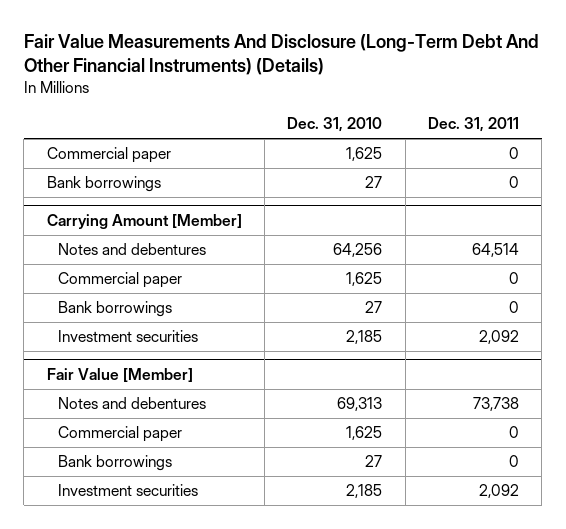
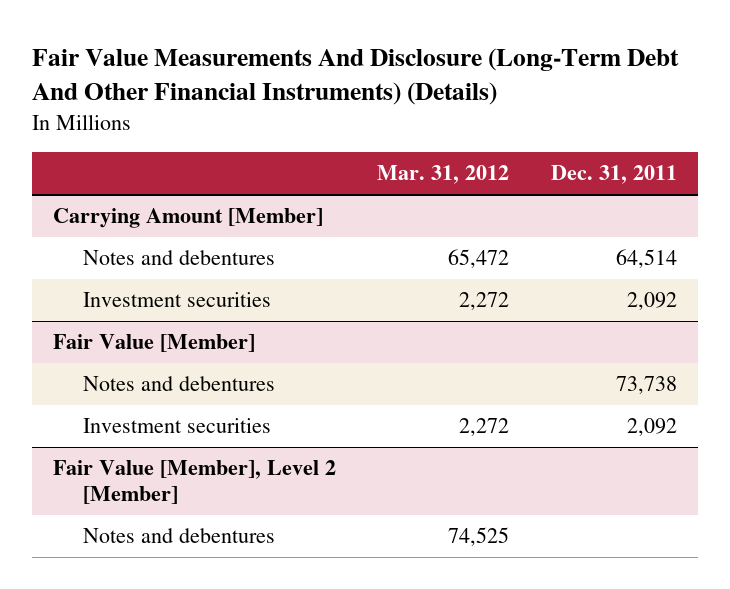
- | Dec. 31, 2010 | Dec. 31, 2011
+ | Mar. 31, 2012 | Dec. 31, 2011
- Commercial paper | 1,625 | 0
- Bank borrowings | 27 | 0
@ Carrying Amount [Member]
- Commercial paper | 1,625 | 0
- Bank borrowings | 27 | 0
@ Fair Value [Member]
- Commercial paper | 1,625 | 0
- Bank borrowings | 27 | 0
+ Fair Value [Member], Level 2 [Member]
+ Notes and debentures | 74,525 |

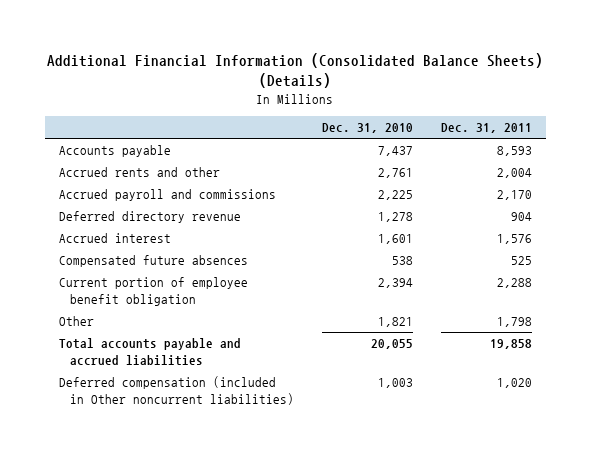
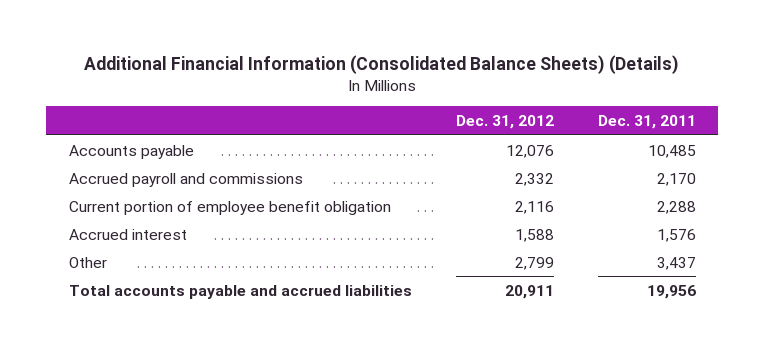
- | Dec. 31, 2010 | Dec. 31, 2011
+ | Dec. 31, 2012 | Dec. 31, 2011
- Accounts payable | 7,437 | 8,593
- Accrued rents and other | 2,761 | 2,004
+ Accounts payable | 12,076 | 10,485
- Deferred directory revenue | 1,278 | 904
- Compensated future absences | 538 | 525
- Other | 1,821 | 1,798
- Total accounts payable and accrued liabilities | 20,055 | 19,858
- Deferred compensation (included in Other noncurrent liabilities) | 1,003 | 1,020
moved down: Accrued interest | 1,588 | 1,576
+ Other | 2,799 | 3,437
+ Total accounts payable and accrued liabilities | 20,911 | 19,956

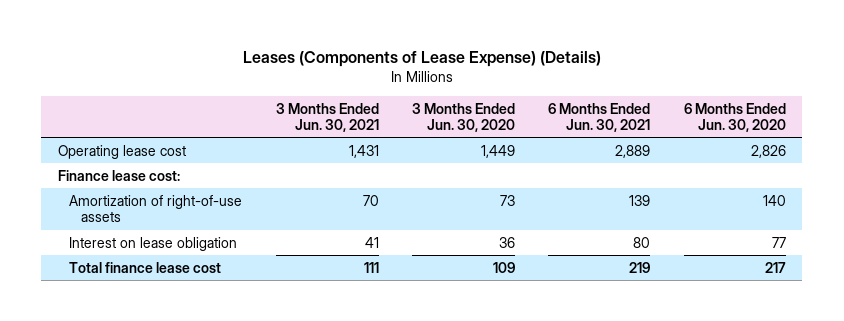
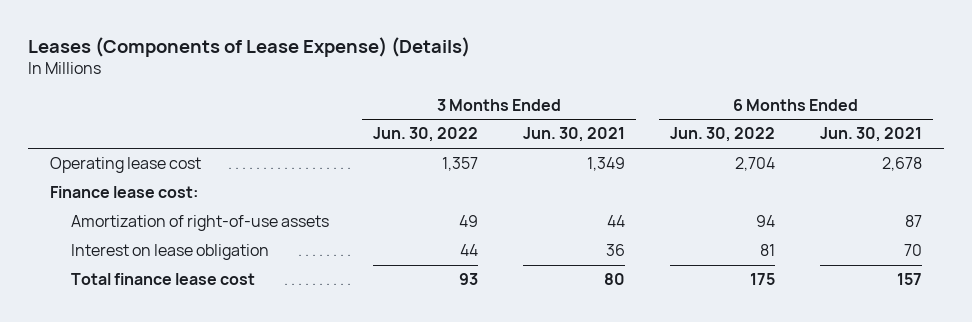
- | 3 Months Ended Jun. 30, 2021 | 3 Months Ended Jun. 30, 2020 | 6 Months Ended Jun. 30, 2021 | 6 Months Ended Jun. 30, 2020
+ | 3 Months Ended Jun. 30, 2022 | 3 Months Ended Jun. 30, 2021 | 6 Months Ended Jun. 30, 2022 | 6 Months Ended Jun. 30, 2021
- Operating lease cost | 1,431 | 1,449 | 2,889 | 2,826
+ Operating lease cost | 1,357 | 1,349 | 2,704 | 2,678
- Amortization of right-of-use assets | 70 | 73 | 139 | 140
- Interest on lease obligation | 41 | 36 | 80 | 77
- Total finance lease cost | 111 | 109 | 219 | 217
+ Amortization of right-of-use assets | 49 | 44 | 94 | 87
+ Interest on lease obligation | 44 | 36 | 81 | 70
+ Total finance lease cost | 93 | 80 | 175 | 157

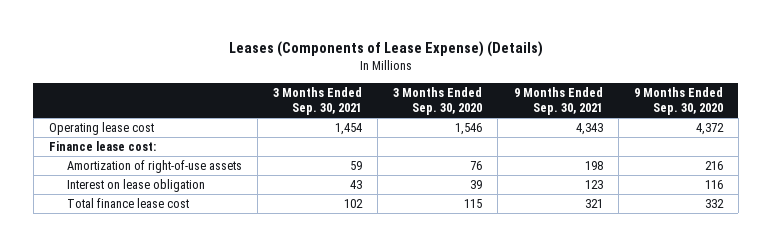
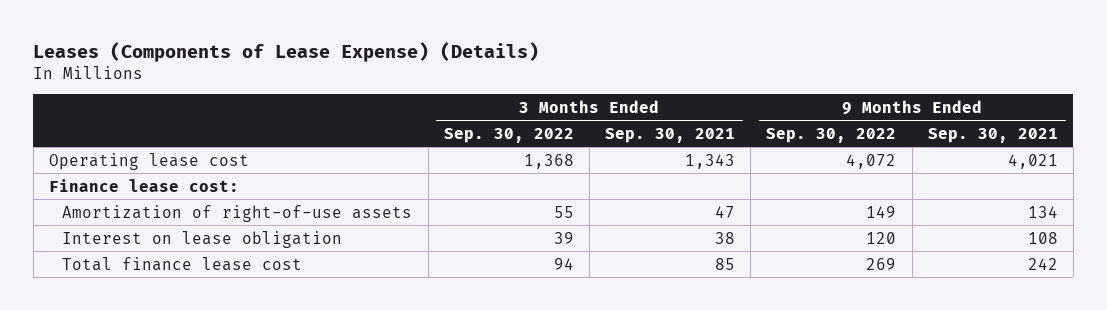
- | 3 Months Ended Sep. 30, 2021 | 3 Months Ended Sep. 30, 2020 | 9 Months Ended Sep. 30, 2021 | 9 Months Ended Sep. 30, 2020
+ | 3 Months Ended Sep. 30, 2022 | 3 Months Ended Sep. 30, 2021 | 9 Months Ended Sep. 30, 2022 | 9 Months Ended Sep. 30, 2021
- Operating lease cost | 1,454 | 1,546 | 4,343 | 4,372
+ Operating lease cost | 1,368 | 1,343 | 4,072 | 4,021
- Amortization of right-of-use assets | 59 | 76 | 198 | 216
- Interest on lease obligation | 43 | 39 | 123 | 116
- Total finance lease cost | 102 | 115 | 321 | 332
+ Amortization of right-of-use assets | 55 | 47 | 149 | 134
+ Interest on lease obligation | 39 | 38 | 120 | 108
+ Total finance lease cost | 94 | 85 | 269 | 242

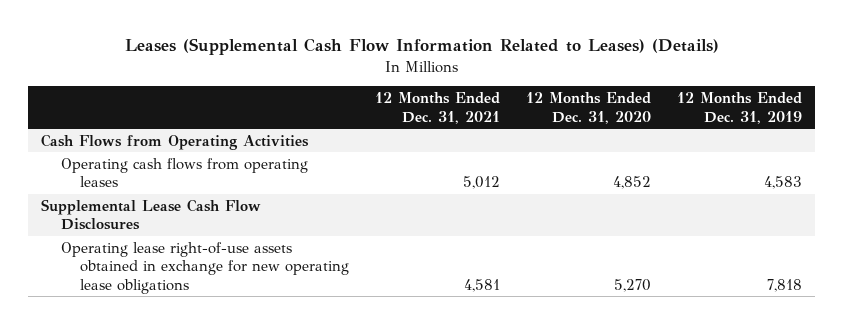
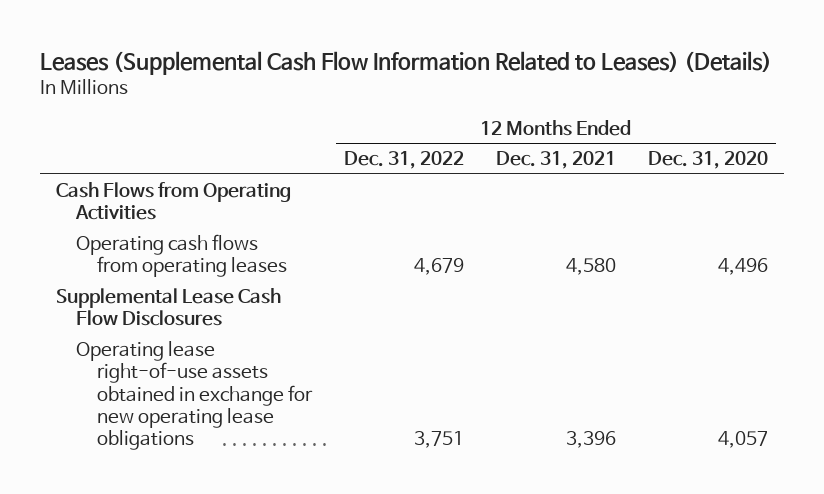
- | 12 Months Ended Dec. 31, 2021 | 12 Months Ended Dec. 31, 2020 | 12 Months Ended Dec. 31, 2019
+ | 12 Months Ended Dec. 31, 2022 | 12 Months Ended Dec. 31, 2021 | 12 Months Ended Dec. 31, 2020
- Operating cash flows from operating leases | 5,012 | 4,852 | 4,583
+ Operating cash flows from operating leases | 4,679 | 4,580 | 4,496
- Operating lease right-of-use assets obtained in exchange for new operating lease obligations | 4,581 | 5,270 | 7,818
+ Operating lease right-of-use assets obtained in exchange for new operating lease obligations | 3,751 | 3,396 | 4,057

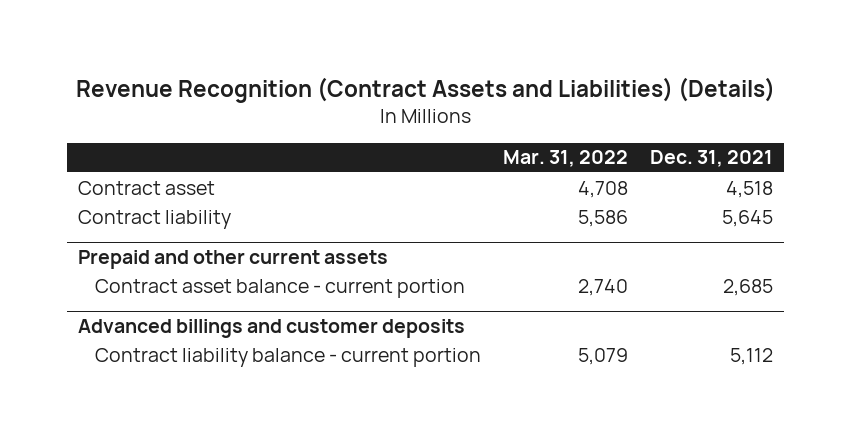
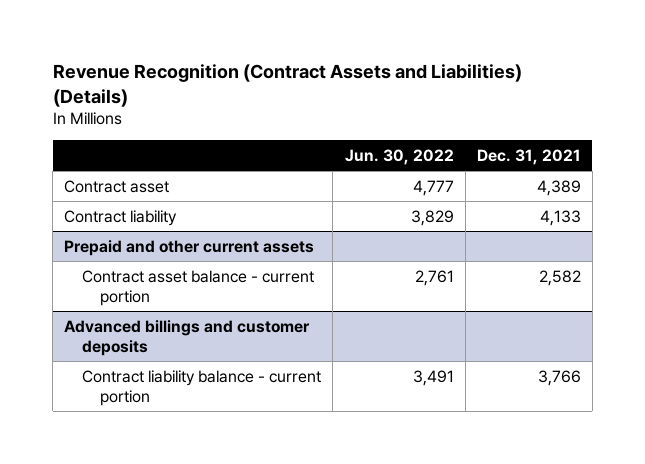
- | Mar. 31, 2022 | Dec. 31, 2021
+ | Jun. 30, 2022 | Dec. 31, 2021
- Contract asset | 4,708 | 4,518
- Contract liability | 5,586 | 5,645
+ Contract asset | 4,777 | 4,389
+ Contract liability | 3,829 | 4,133
@ Prepaid and other current assets
- Contract asset balance - current portion | 2,740 | 2,685
+ Contract asset balance - current portion | 2,761 | 2,582
@ Advanced billings and customer deposits
- Contract liability balance - current portion | 5,079 | 5,112
+ Contract liability balance - current portion | 3,491 | 3,766

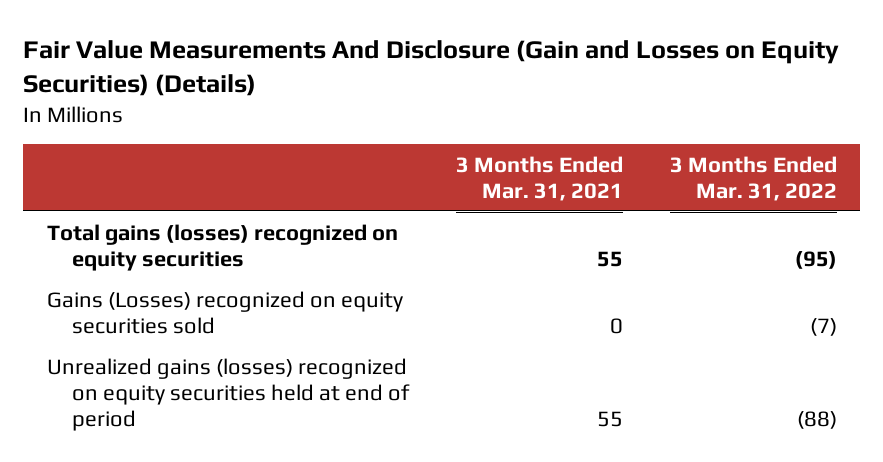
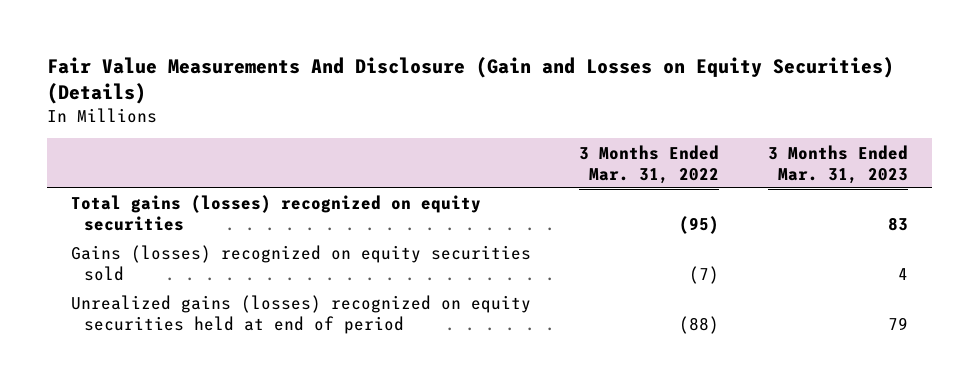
- | 3 Months Ended Mar. 31, 2021 | 3 Months Ended Mar. 31, 2022
+ | 3 Months Ended Mar. 31, 2022 | 3 Months Ended Mar. 31, 2023
- Gains (Losses) recognized on equity securities sold | 0 | (7)
+ Gains (losses) recognized on equity securities sold | (7) | 4

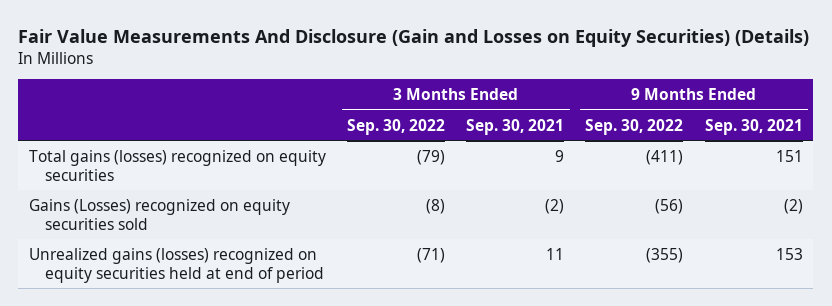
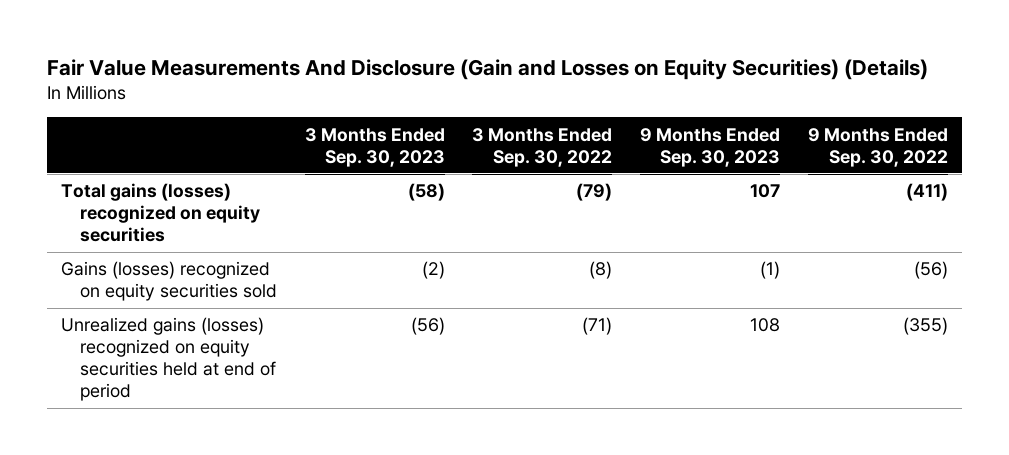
- | 3 Months Ended Sep. 30, 2022 | 3 Months Ended Sep. 30, 2021 | 9 Months Ended Sep. 30, 2022 | 9 Months Ended Sep. 30, 2021
+ | 3 Months Ended Sep. 30, 2023 | 3 Months Ended Sep. 30, 2022 | 9 Months Ended Sep. 30, 2023 | 9 Months Ended Sep. 30, 2022
- Gains (Losses) recognized on equity securities sold | (8) | (2) | (56) | (2)
+ Gains (losses) recognized on equity securities sold | (2) | (8) | (1) | (56)

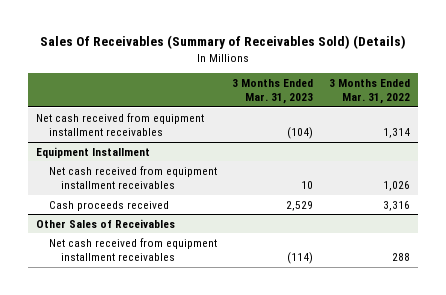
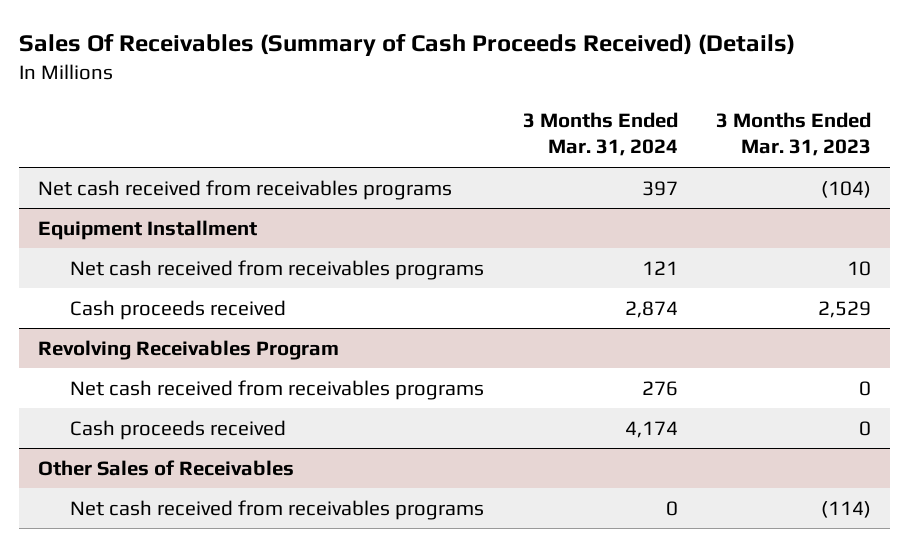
- Sales Of Receivables (Summary of Receivables Sold) (Details)
+ Sales Of Receivables (Summary of Cash Proceeds Received) (Details)
- | 3 Months Ended Mar. 31, 2023 | 3 Months Ended Mar. 31, 2022
+ | 3 Months Ended Mar. 31, 2024 | 3 Months Ended Mar. 31, 2023
- Net cash received from equipment installment receivables | (104) | 1,314
+ Net cash received from receivables programs | 397 | (104)
@ Equipment Installment
- Net cash received from equipment installment receivables | 10 | 1,026
+ Net cash received from receivables programs | 121 | 10
+ Revolving Receivables Program
+ Net cash received from receivables programs | 276 | 0
+ Cash proceeds received | 4,174 | 0
@ Other Sales of Receivables
- Net cash received from equipment installment receivables | (114) | 288
+ Net cash received from receivables programs | 0 | (114)

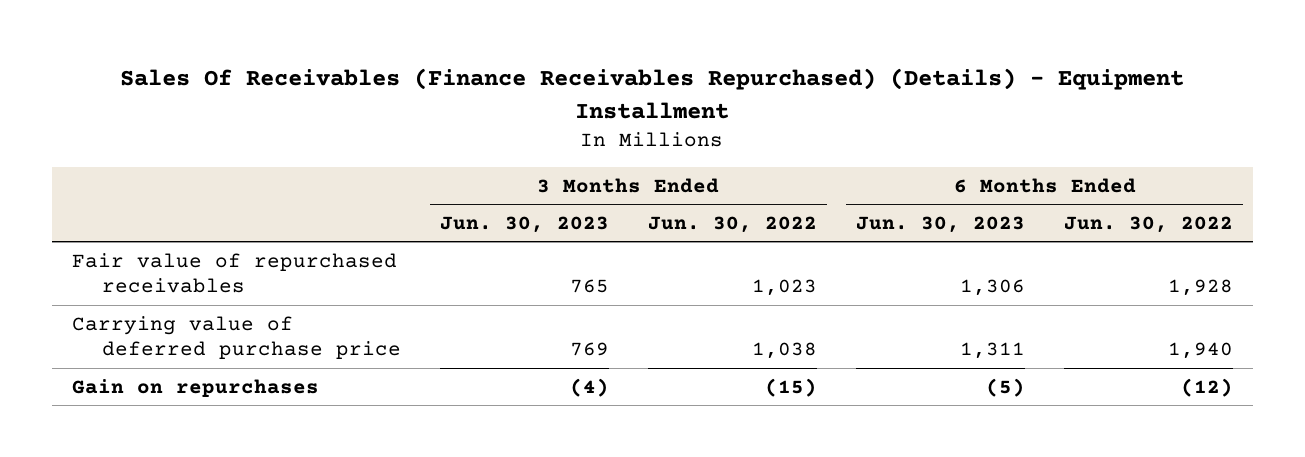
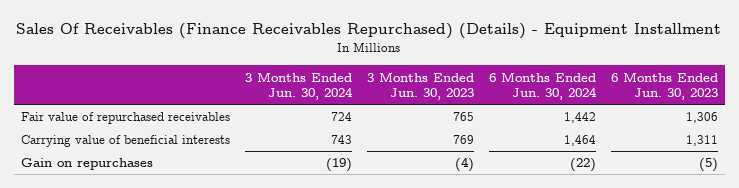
- | 3 Months Ended Jun. 30, 2023 | 3 Months Ended Jun. 30, 2022 | 6 Months Ended Jun. 30, 2023 | 6 Months Ended Jun. 30, 2022
+ | 3 Months Ended Jun. 30, 2024 | 3 Months Ended Jun. 30, 2023 | 6 Months Ended Jun. 30, 2024 | 6 Months Ended Jun. 30, 2023
- Carrying value of deferred purchase price | 769 | 1,038 | 1,311 | 1,940
+ Carrying value of beneficial interests | 743 | 769 | 1,464 | 1,311

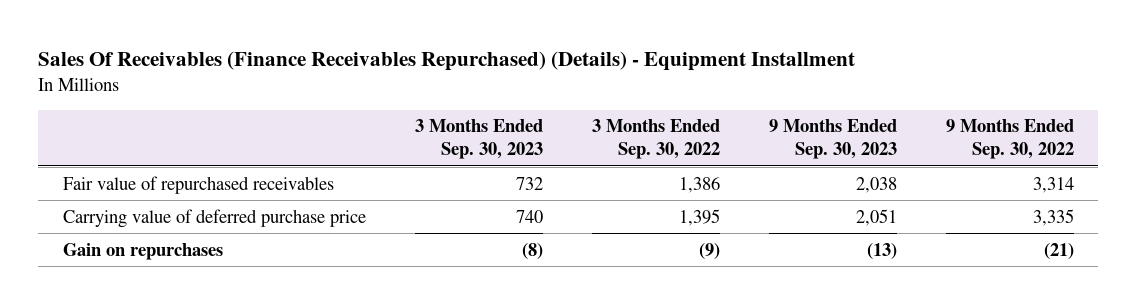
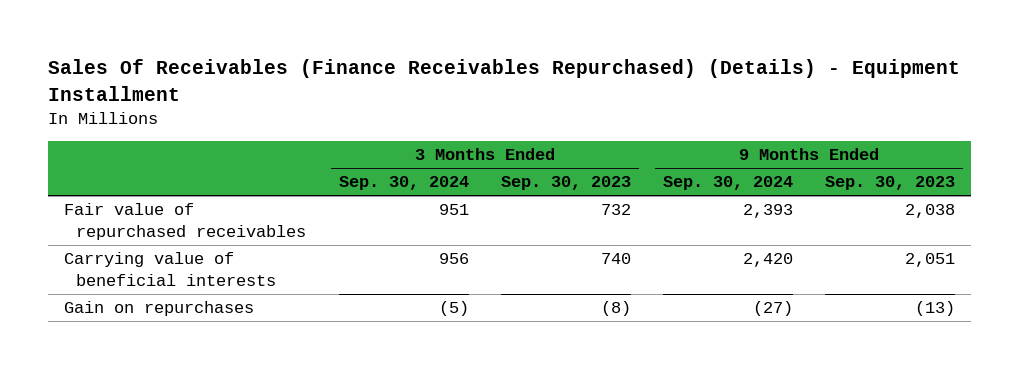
- | 3 Months Ended Sep. 30, 2023 | 3 Months Ended Sep. 30, 2022 | 9 Months Ended Sep. 30, 2023 | 9 Months Ended Sep. 30, 2022
+ | 3 Months Ended Sep. 30, 2024 | 3 Months Ended Sep. 30, 2023 | 9 Months Ended Sep. 30, 2024 | 9 Months Ended Sep. 30, 2023
- Carrying value of deferred purchase price | 740 | 1,395 | 2,051 | 3,335
+ Carrying value of beneficial interests | 956 | 740 | 2,420 | 2,051

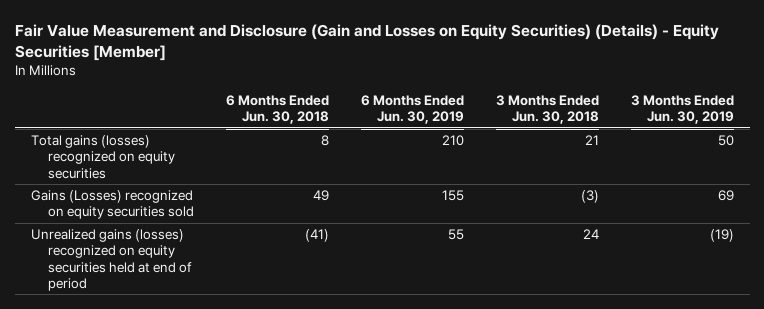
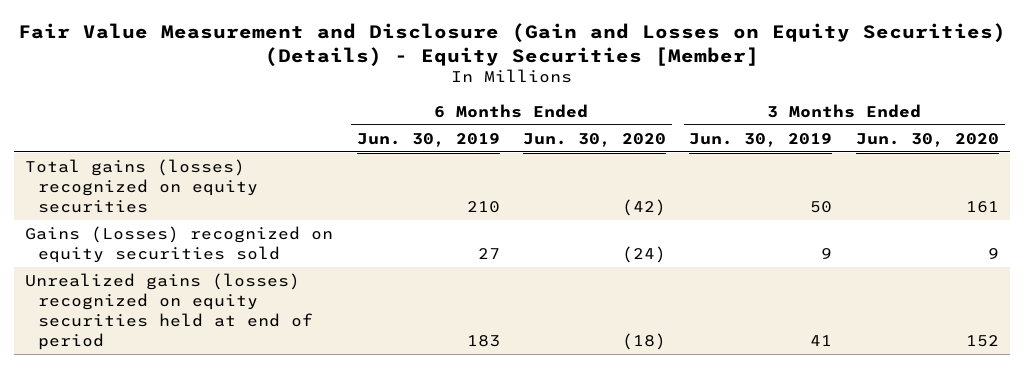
- | 6 Months Ended Jun. 30, 2018 | 6 Months Ended Jun. 30, 2019 | 3 Months Ended Jun. 30, 2018 | 3 Months Ended Jun. 30, 2019
+ | 6 Months Ended Jun. 30, 2019 | 6 Months Ended Jun. 30, 2020 | 3 Months Ended Jun. 30, 2019 | 3 Months Ended Jun. 30, 2020
- Gains (Losses) recognized on equity securities sold | 49 | 155 | (3) | 69
- Unrealized gains (losses) recognized on equity securities held at end of period | (41) | 55 | 24 | (19)
+ Gains (Losses) recognized on equity securities sold | 27 | (24) | 9 | 9
+ Unrealized gains (losses) recognized on equity securities held at end of period | 183 | (18) | 41 | 152

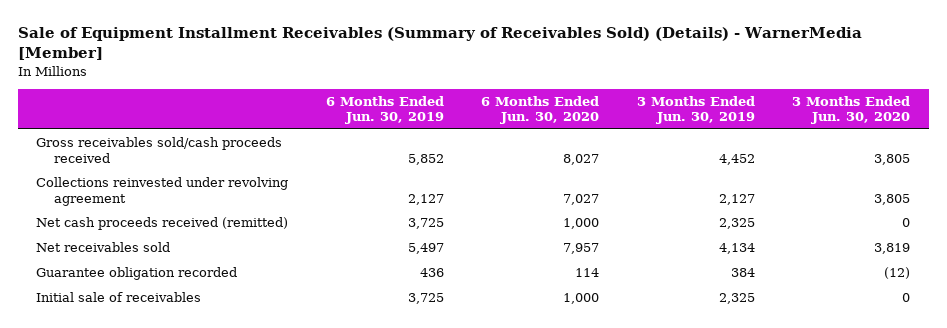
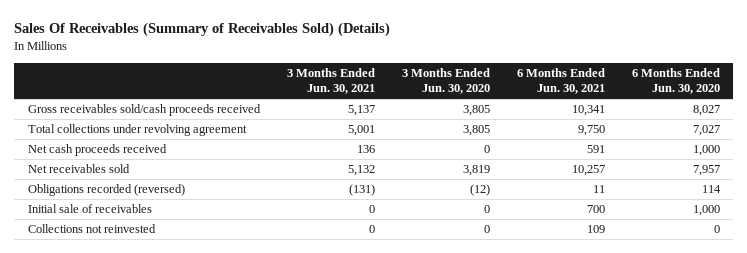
- Sale of Equipment Installment Receivables (Summary of Receivables Sold) (Details) - WarnerMedia [Member]
+ Sales Of Receivables (Summary of Receivables Sold) (Details)
- | 6 Months Ended Jun. 30, 2019 | 6 Months Ended Jun. 30, 2020 | 3 Months Ended Jun. 30, 2019 | 3 Months Ended Jun. 30, 2020
+ | 3 Months Ended Jun. 30, 2021 | 3 Months Ended Jun. 30, 2020 | 6 Months Ended Jun. 30, 2021 | 6 Months Ended Jun. 30, 2020
- Collections reinvested under revolving agreement | 2,127 | 7,027 | 2,127 | 3,805
- Net cash proceeds received (remitted) | 3,725 | 1,000 | 2,325 | 0
+ Total collections under revolving agreement | 5,001 | 3,805 | 9,750 | 7,027
+ Net cash proceeds received | 136 | 0 | 591 | 1,000
- Guarantee obligation recorded | 436 | 114 | 384 | (12)
+ Obligations recorded (reversed) | (131) | (12) | 11 | 114
+ Collections not reinvested | 0 | 0 | 109 | 0

